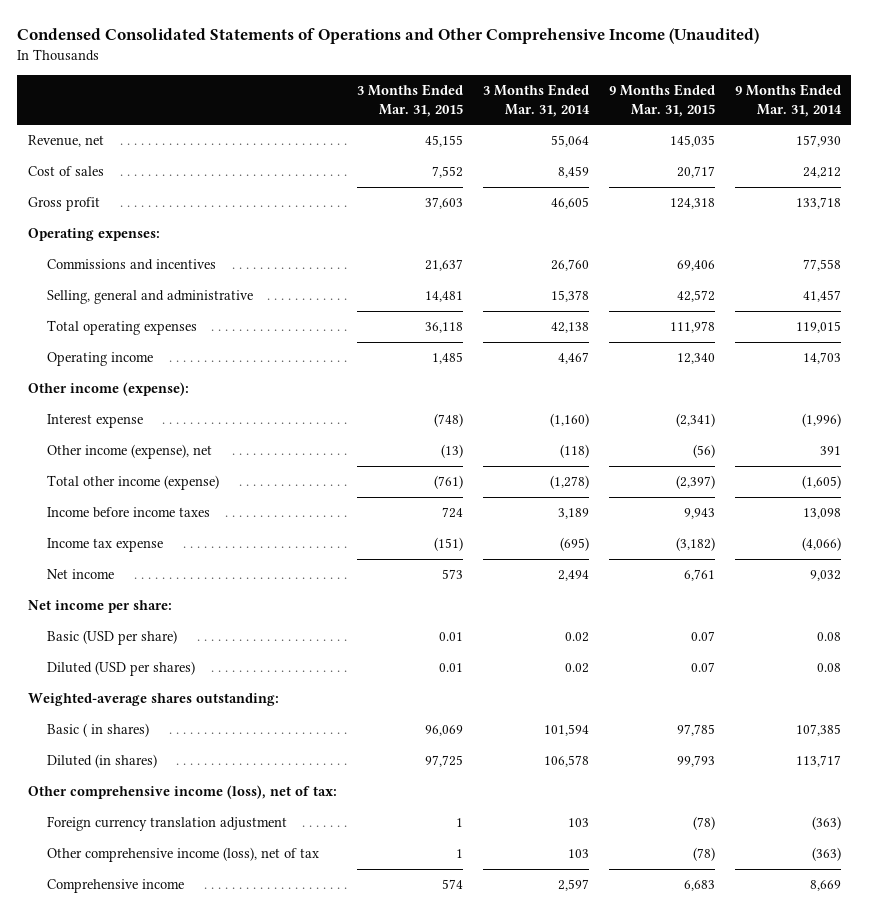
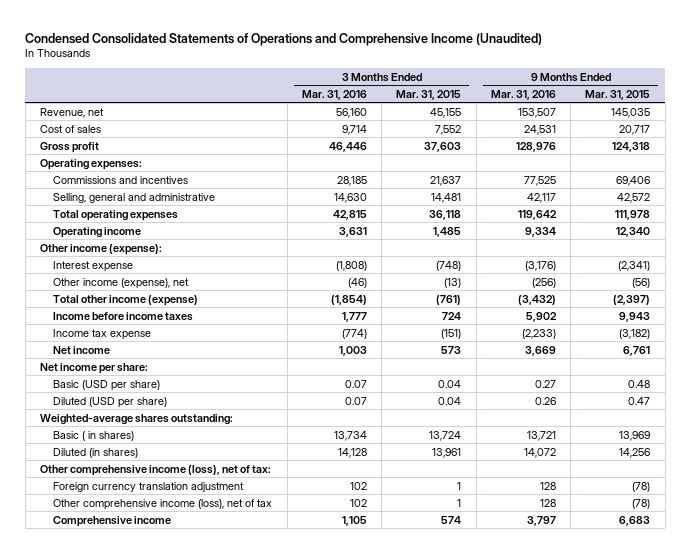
- Condensed Consolidated Statements of Operations and Other Comprehensive Income (Unaudited)
+ Condensed Consolidated Statements of Operations and Comprehensive Income (Unaudited)
- | 3 Months Ended Mar. 31, 2015 | 3 Months Ended Mar. 31, 2014 | 9 Months Ended Mar. 31, 2015 | 9 Months Ended Mar. 31, 2014
+ | 3 Months Ended Mar. 31, 2016 | 3 Months Ended Mar. 31, 2015 | 9 Months Ended Mar. 31, 2016 | 9 Months Ended Mar. 31, 2015
- Basic (USD per share) | 0.01 | 0.02 | 0.07 | 0.08
- Diluted (USD per shares) | 0.01 | 0.02 | 0.07 | 0.08
+ Basic (USD per share) | 0.07 | 0.04 | 0.27 | 0.48
+ Diluted (USD per share) | 0.07 | 0.04 | 0.26 | 0.47
- Basic ( in shares) | 96,069 | 101,594 | 97,785 | 107,385
- Diluted (in shares) | 97,725 | 106,578 | 99,793 | 113,717
+ Basic ( in shares) | 13,734 | 13,724 | 13,721 | 13,969
+ Diluted (in shares) | 14,128 | 13,961 | 14,072 | 14,256

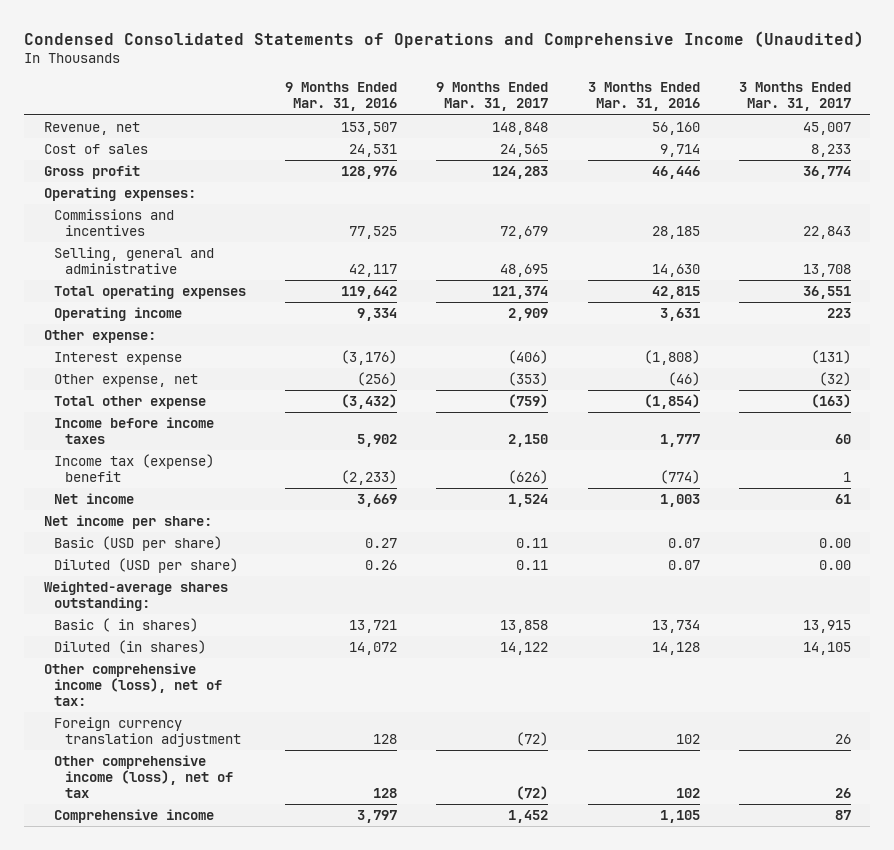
- | 3 Months Ended Mar. 31, 2016 | 3 Months Ended Mar. 31, 2015 | 9 Months Ended Mar. 31, 2016 | 9 Months Ended Mar. 31, 2015
+ | 9 Months Ended Mar. 31, 2016 | 9 Months Ended Mar. 31, 2017 | 3 Months Ended Mar. 31, 2016 | 3 Months Ended Mar. 31, 2017
- Other income (expense):
+ Other expense:
- Other income (expense), net | (46) | (13) | (256) | (56)
- Total other income (expense) | (1,854) | (761) | (3,432) | (2,397)
+ Other expense, net | (256) | (353) | (46) | (32)
+ Total other expense | (3,432) | (759) | (1,854) | (163)
- Income tax expense | (774) | (151) | (2,233) | (3,182)
+ Income tax (expense) benefit | (2,233) | (626) | (774) | 1

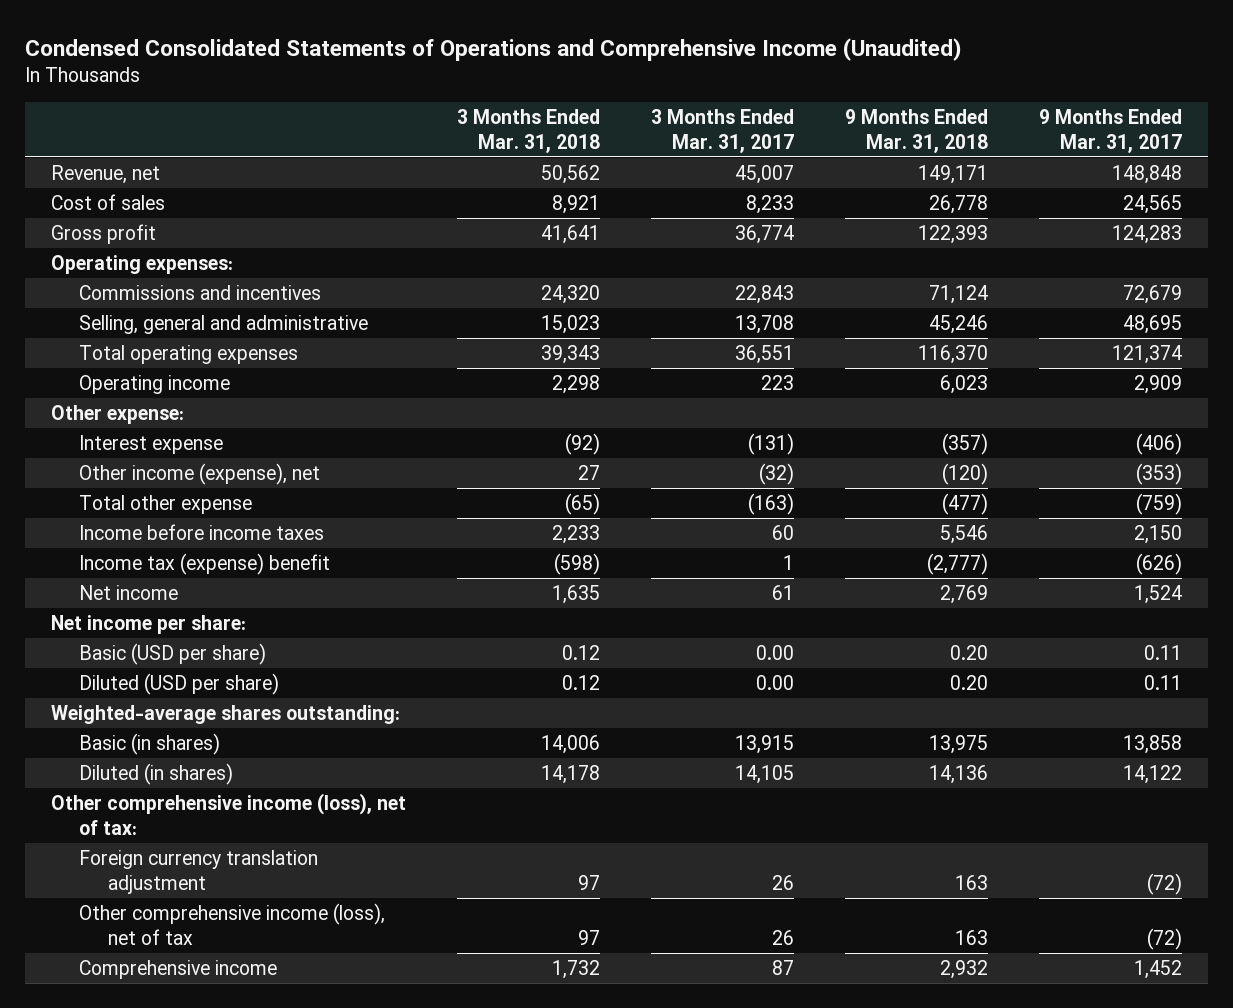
- | 9 Months Ended Mar. 31, 2016 | 9 Months Ended Mar. 31, 2017 | 3 Months Ended Mar. 31, 2016 | 3 Months Ended Mar. 31, 2017
+ | 3 Months Ended Mar. 31, 2018 | 3 Months Ended Mar. 31, 2017 | 9 Months Ended Mar. 31, 2018 | 9 Months Ended Mar. 31, 2017
- Other expense, net | (256) | (353) | (46) | (32)
+ Other income (expense), net | 27 | (32) | (120) | (353)
- Basic ( in shares) | 13,721 | 13,858 | 13,734 | 13,915
+ Basic (in shares) | 14,006 | 13,915 | 13,975 | 13,858

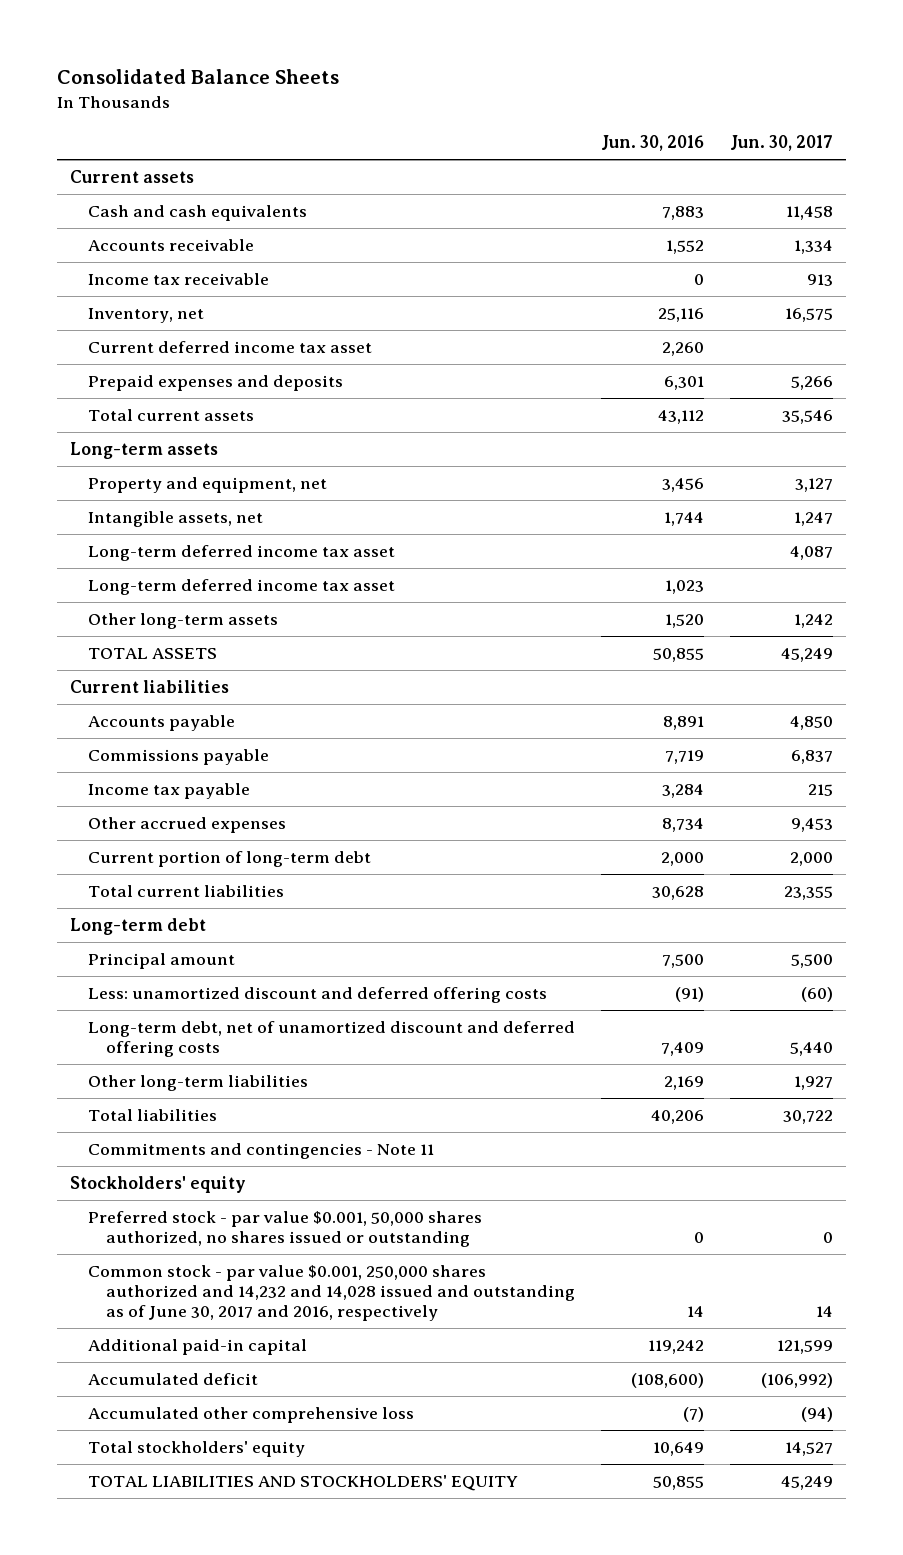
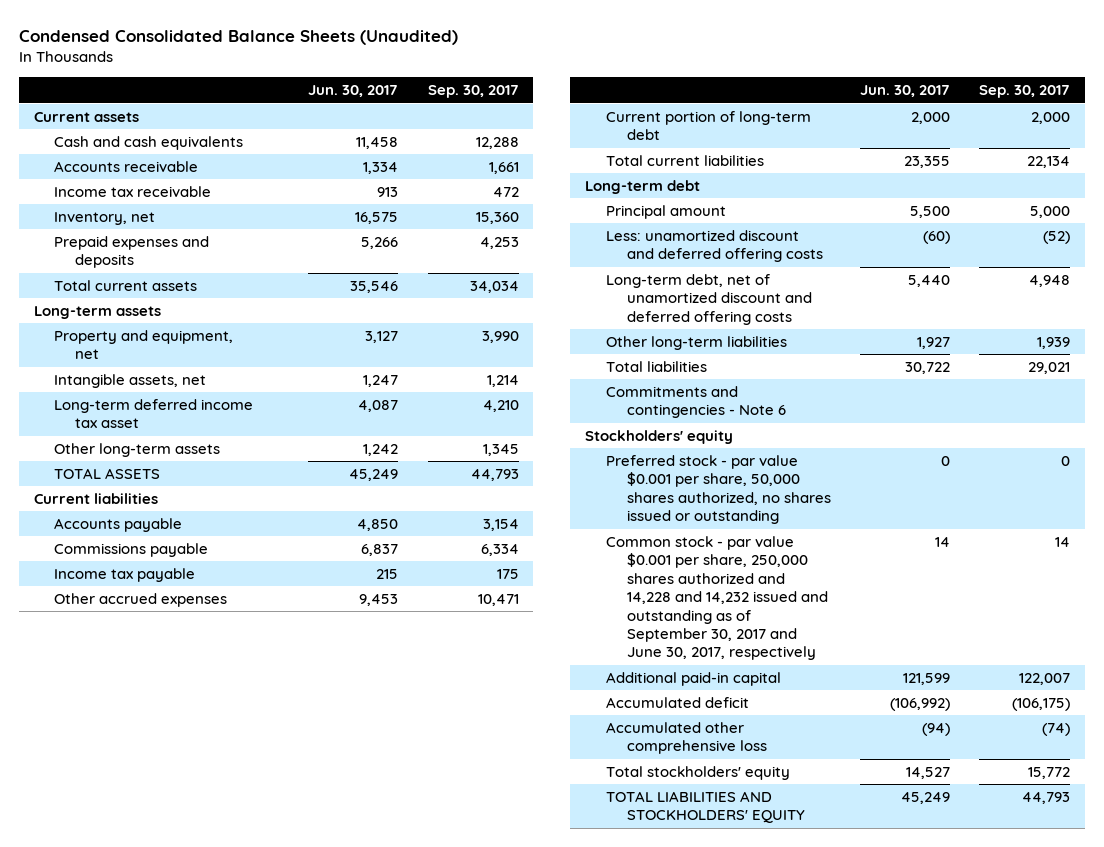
- Consolidated Balance Sheets
+ Condensed Consolidated Balance Sheets (Unaudited)
- | Jun. 30, 2016 | Jun. 30, 2017
+ | Jun. 30, 2017 | Sep. 30, 2017
- Current deferred income tax asset | 2,260 |
- Long-term deferred income tax asset | 1,023 |
- Commitments and contingencies - Note 11
+ Commitments and contingencies - Note 6
- Preferred stock - par value $0.001, 50,000 shares authorized, no shares issued or outstanding | 0 | 0
- Common stock - par value $0.001, 250,000 shares authorized and 14,232 and 14,028 issued and outstanding as of June 30, 2017 and 2016, respectively | 14 | 14
+ Preferred stock - par value $0.001 per share, 50,000 shares authorized, no shares issued or outstanding | 0 | 0
+ Common stock - par value $0.001 per share, 250,000 shares authorized and 14,228 and 14,232 issued and outstanding as of September 30, 2017 and June 30, 2017, respectively | 14 | 14

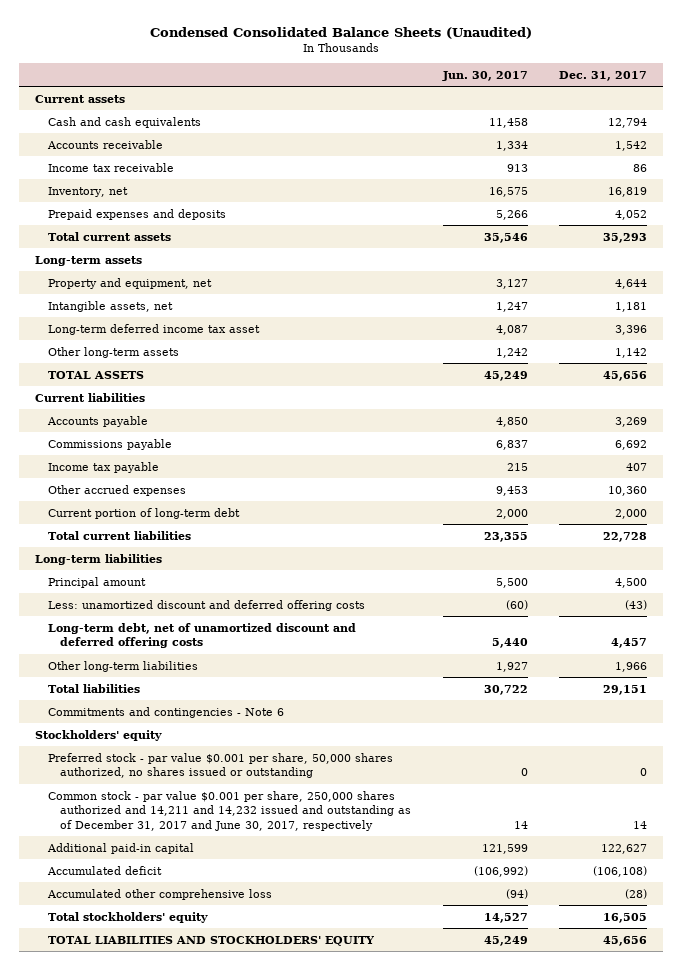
- | Jun. 30, 2017 | Sep. 30, 2017
+ | Jun. 30, 2017 | Dec. 31, 2017
- Long-term debt
+ Long-term liabilities
- Common stock - par value $0.001 per share, 250,000 shares authorized and 14,228 and 14,232 issued and outstanding as of September 30, 2017 and June 30, 2017, respectively | 14 | 14
+ Common stock - par value $0.001 per share, 250,000 shares authorized and 14,211 and 14,232 issued and outstanding as of December 31, 2017 and June 30, 2017, respectively | 14 | 14

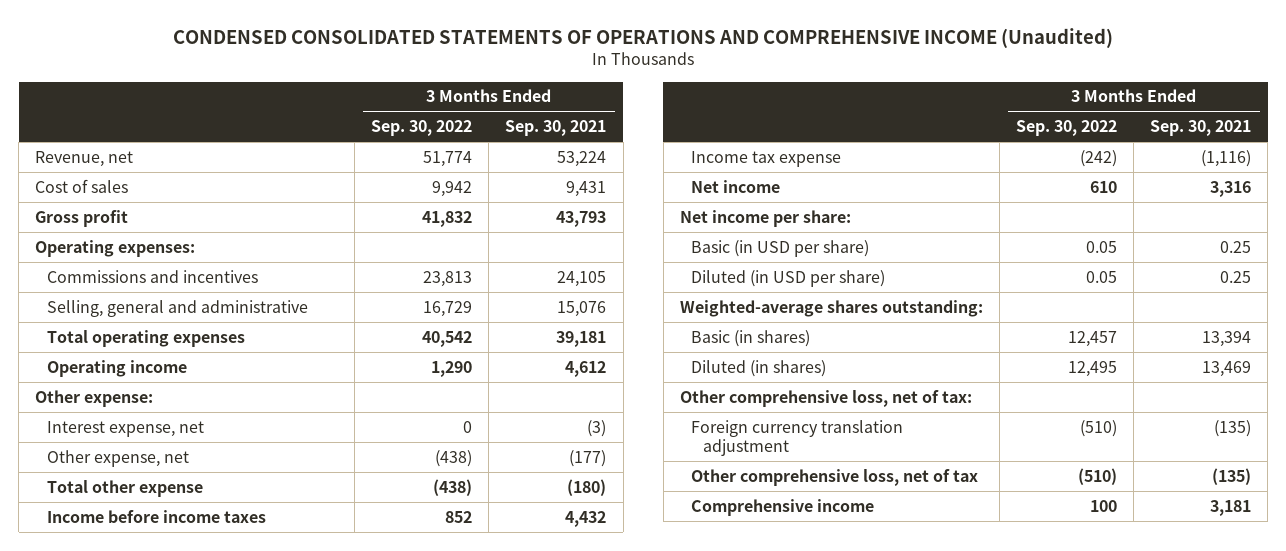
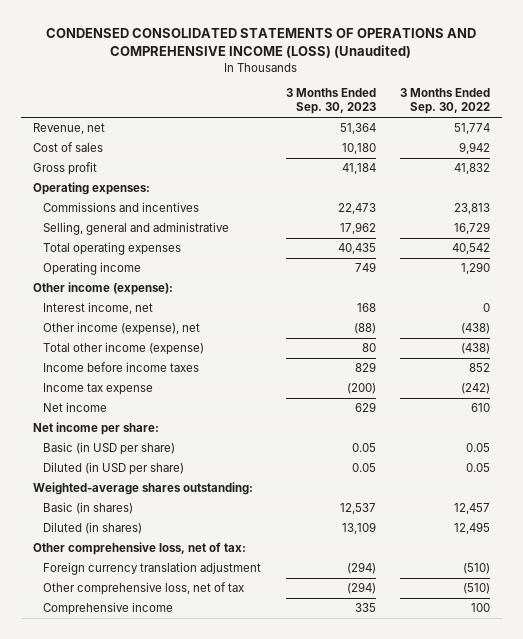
- CONDENSED CONSOLIDATED STATEMENTS OF OPERATIONS AND COMPREHENSIVE INCOME (Unaudited)
+ CONDENSED CONSOLIDATED STATEMENTS OF OPERATIONS AND COMPREHENSIVE INCOME (LOSS) (Unaudited)
- | 3 Months Ended Sep. 30, 2022 | 3 Months Ended Sep. 30, 2021
+ | 3 Months Ended Sep. 30, 2023 | 3 Months Ended Sep. 30, 2022
- Other expense:
- Interest expense, net | 0 | (3)
- Other expense, net | (438) | (177)
- Total other expense | (438) | (180)
+ Other income (expense):
+ Interest income, net | 168 | 0
+ Other income (expense), net | (88) | (438)
+ Total other income (expense) | 80 | (438)

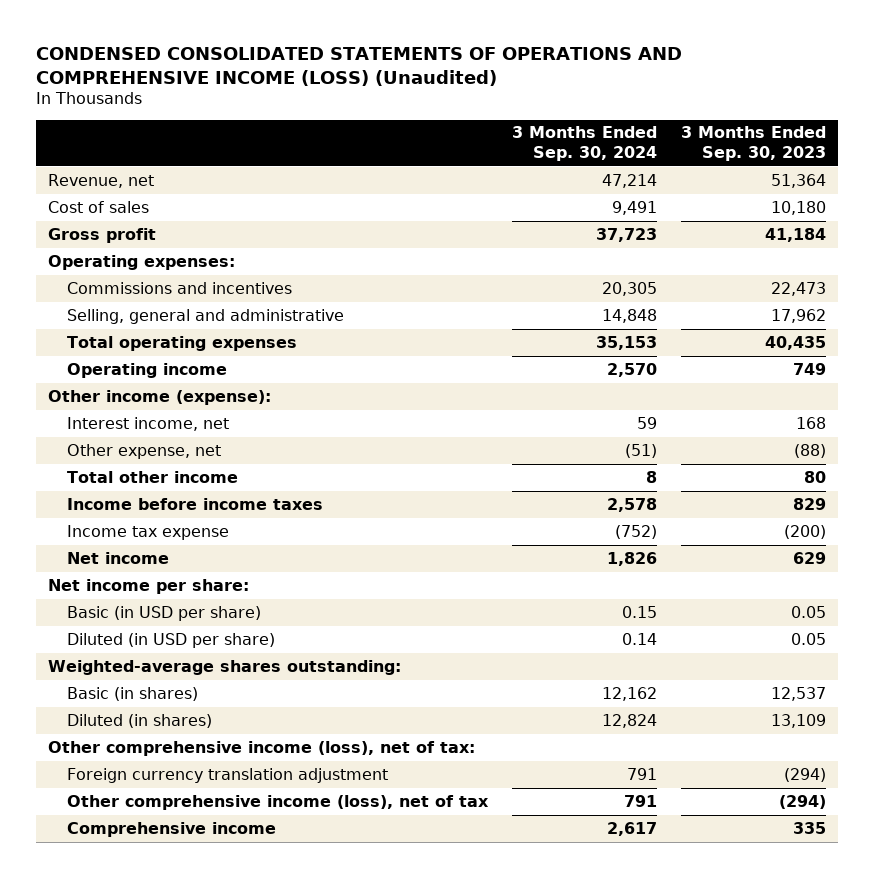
- | 3 Months Ended Sep. 30, 2023 | 3 Months Ended Sep. 30, 2022
+ | 3 Months Ended Sep. 30, 2024 | 3 Months Ended Sep. 30, 2023
- Other income (expense), net | (88) | (438)
- Total other income (expense) | 80 | (438)
+ Other expense, net | (51) | (88)
+ Total other income | 8 | 80
- Other comprehensive loss, net of tax:
+ Other comprehensive income (loss), net of tax:
- Other comprehensive loss, net of tax | (294) | (510)
+ Other comprehensive income (loss), net of tax | 791 | (294)

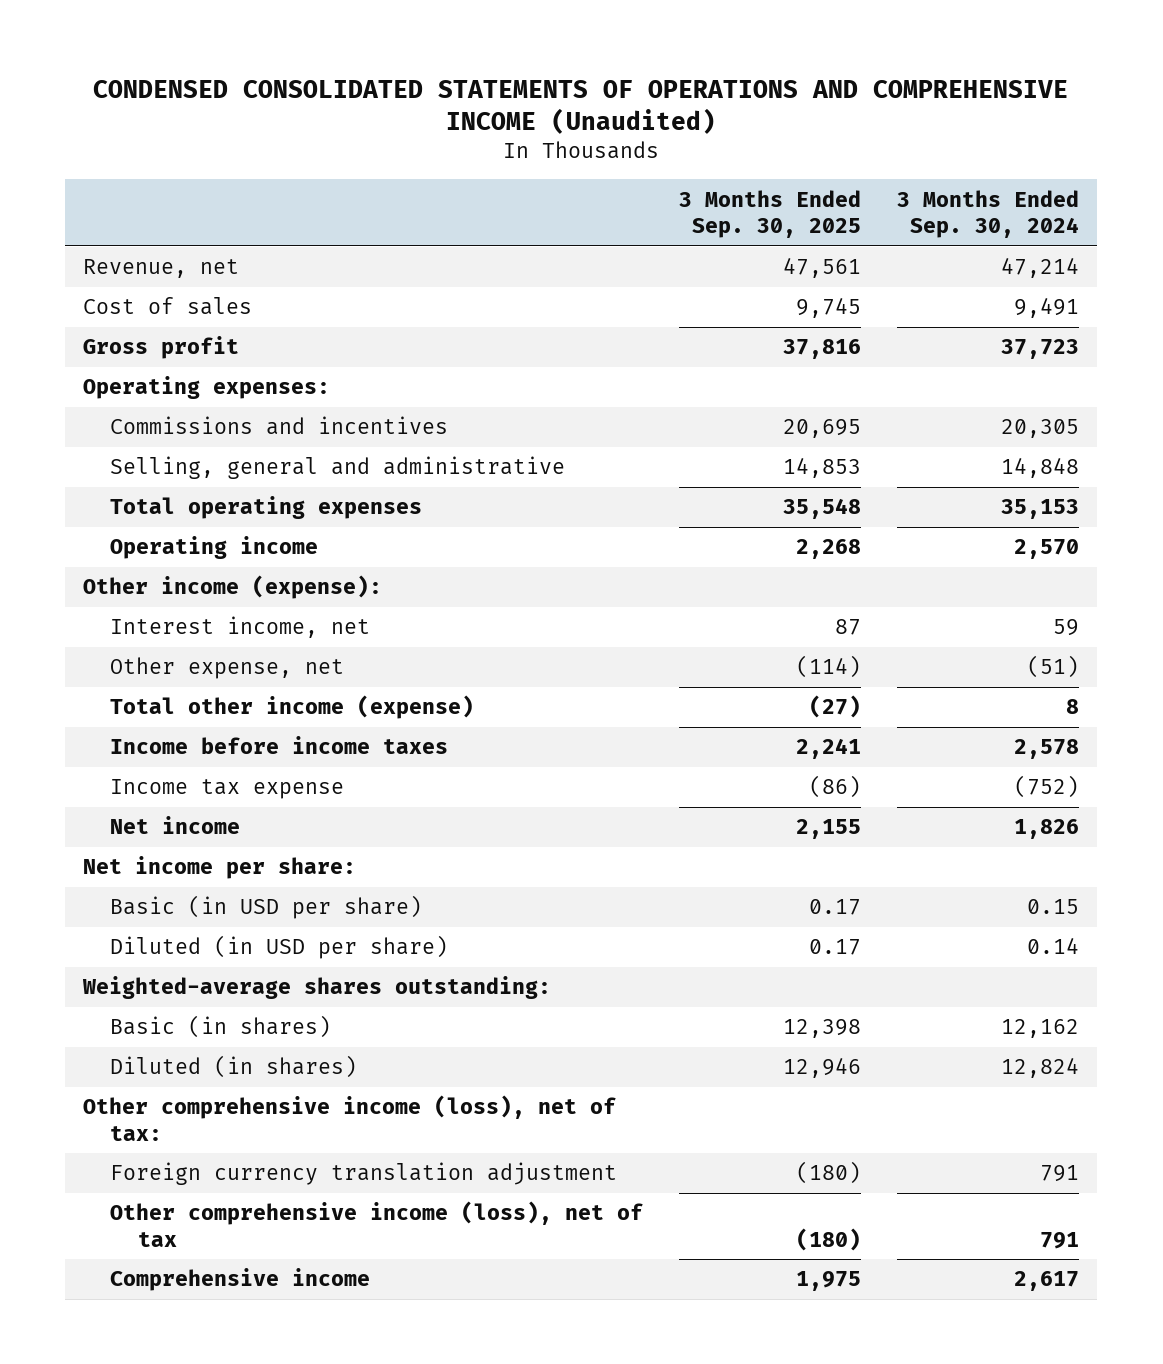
- CONDENSED CONSOLIDATED STATEMENTS OF OPERATIONS AND COMPREHENSIVE INCOME (LOSS) (Unaudited)
+ CONDENSED CONSOLIDATED STATEMENTS OF OPERATIONS AND COMPREHENSIVE INCOME (Unaudited)
- | 3 Months Ended Sep. 30, 2024 | 3 Months Ended Sep. 30, 2023
+ | 3 Months Ended Sep. 30, 2025 | 3 Months Ended Sep. 30, 2024
- Total other income | 8 | 80
+ Total other income (expense) | (27) | 8

